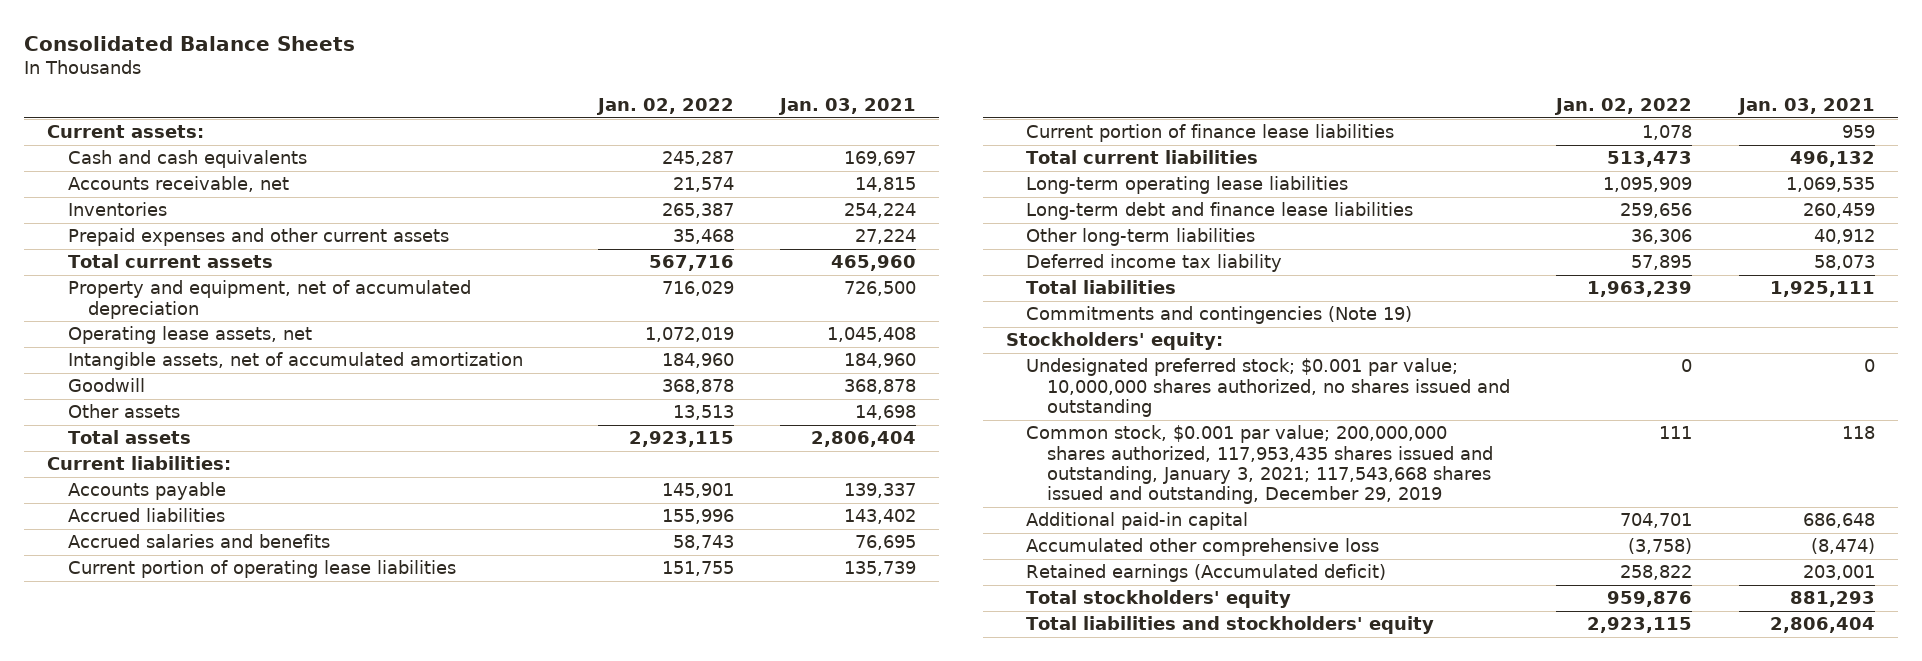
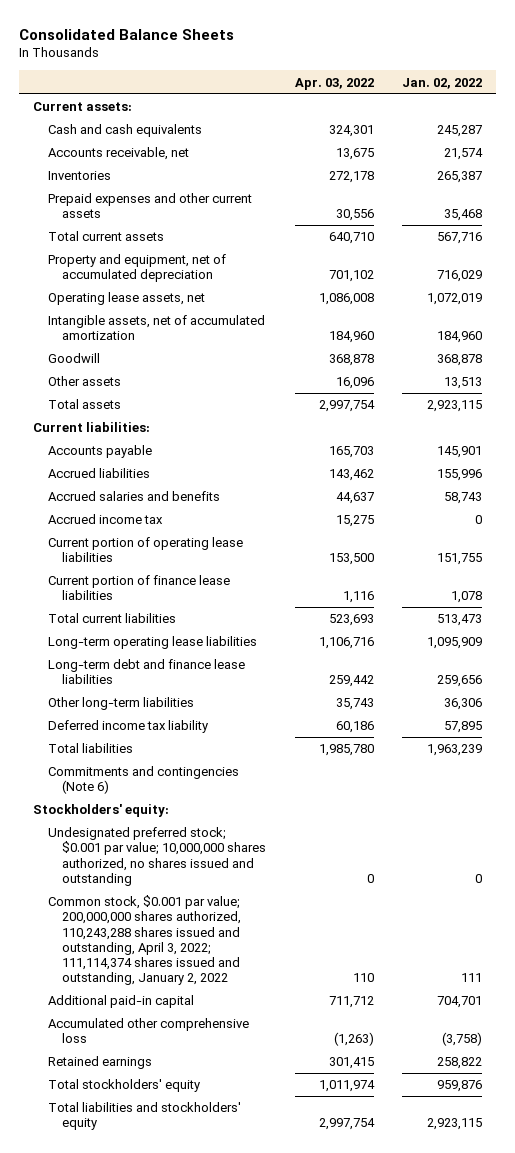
- | Jan. 02, 2022 | Jan. 03, 2021
+ | Apr. 03, 2022 | Jan. 02, 2022
+ Accrued income tax | 15,275 | 0
- Commitments and contingencies (Note 19)
+ Commitments and contingencies (Note 6)
- Common stock, $0.001 par value; 200,000,000 shares authorized, 117,953,435 shares issued and outstanding, January 3, 2021; 117,543,668 shares issued and outstanding, December 29, 2019 | 111 | 118
+ Common stock, $0.001 par value; 200,000,000 shares authorized, 110,243,288 shares issued and outstanding, April 3, 2022; 111,114,374 shares issued and outstanding, January 2, 2022 | 110 | 111
- Retained earnings (Accumulated deficit) | 258,822 | 203,001
+ Retained earnings | 301,415 | 258,822

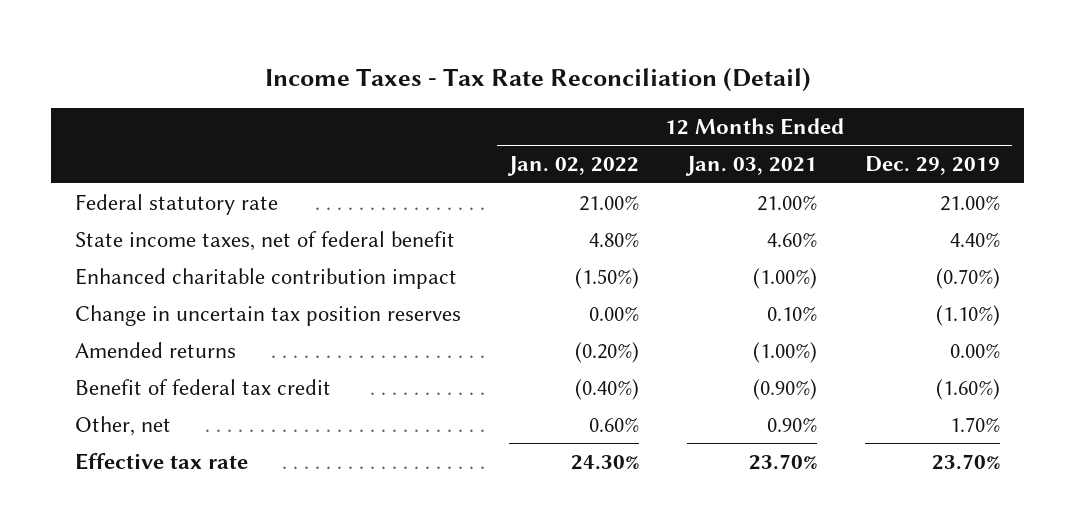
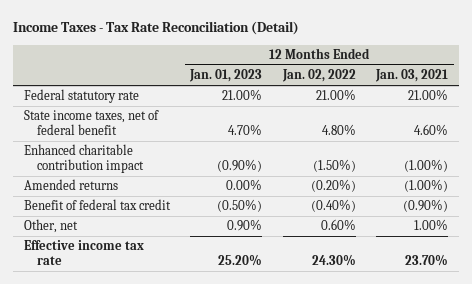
- | 12 Months Ended Jan. 02, 2022 | 12 Months Ended Jan. 03, 2021 | 12 Months Ended Dec. 29, 2019
+ | 12 Months Ended Jan. 01, 2023 | 12 Months Ended Jan. 02, 2022 | 12 Months Ended Jan. 03, 2021
- Change in uncertain tax position reserves | 0.00% | 0.10% | (1.10%)
- Other, net | 0.60% | 0.90% | 1.70%
- Effective tax rate | 24.30% | 23.70% | 23.70%
+ Other, net | 0.90% | 0.60% | 1.00%
+ Effective income tax rate | 25.20% | 24.30% | 23.70%

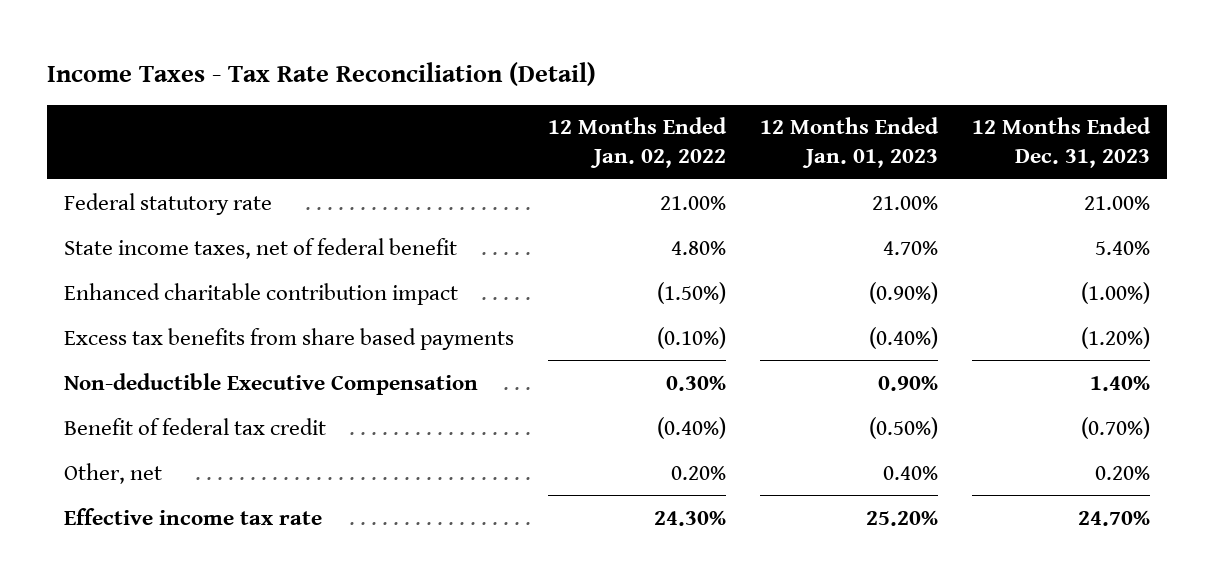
- | 12 Months Ended Jan. 01, 2023 | 12 Months Ended Jan. 02, 2022 | 12 Months Ended Jan. 03, 2021
+ | 12 Months Ended Jan. 02, 2022 | 12 Months Ended Jan. 01, 2023 | 12 Months Ended Dec. 31, 2023
- Amended returns | 0.00% | (0.20%) | (1.00%)
+ Excess tax benefits from share based payments | (0.10%) | (0.40%) | (1.20%)
+ Non-deductible Executive Compensation | 0.30% | 0.90% | 1.40%
- Other, net | 0.90% | 0.60% | 1.00%
+ Other, net | 0.20% | 0.40% | 0.20%

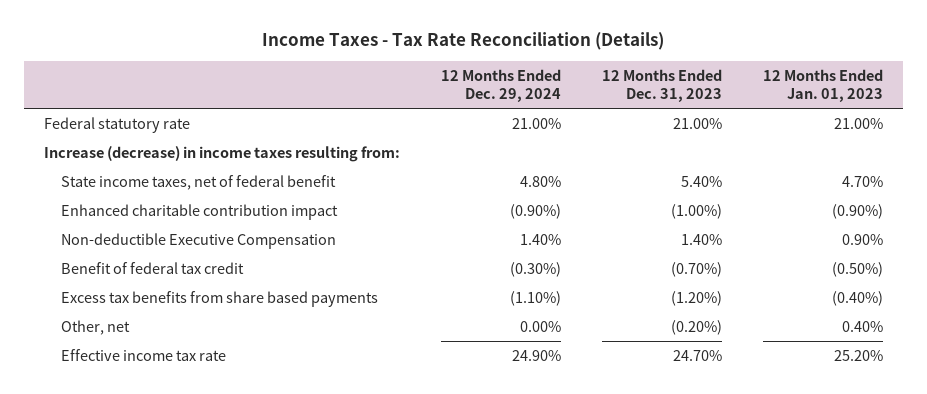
- Income Taxes - Tax Rate Reconciliation (Detail)
+ Income Taxes - Tax Rate Reconciliation (Details)
- | 12 Months Ended Jan. 02, 2022 | 12 Months Ended Jan. 01, 2023 | 12 Months Ended Dec. 31, 2023
+ | 12 Months Ended Dec. 29, 2024 | 12 Months Ended Dec. 31, 2023 | 12 Months Ended Jan. 01, 2023
+ Increase (decrease) in income taxes resulting from:
- Other, net | 0.20% | 0.40% | 0.20%
moved down: Excess tax benefits from share based payments | (1.10%) | (1.20%) | (0.40%)
+ Other, net | 0.00% | (0.20%) | 0.40%

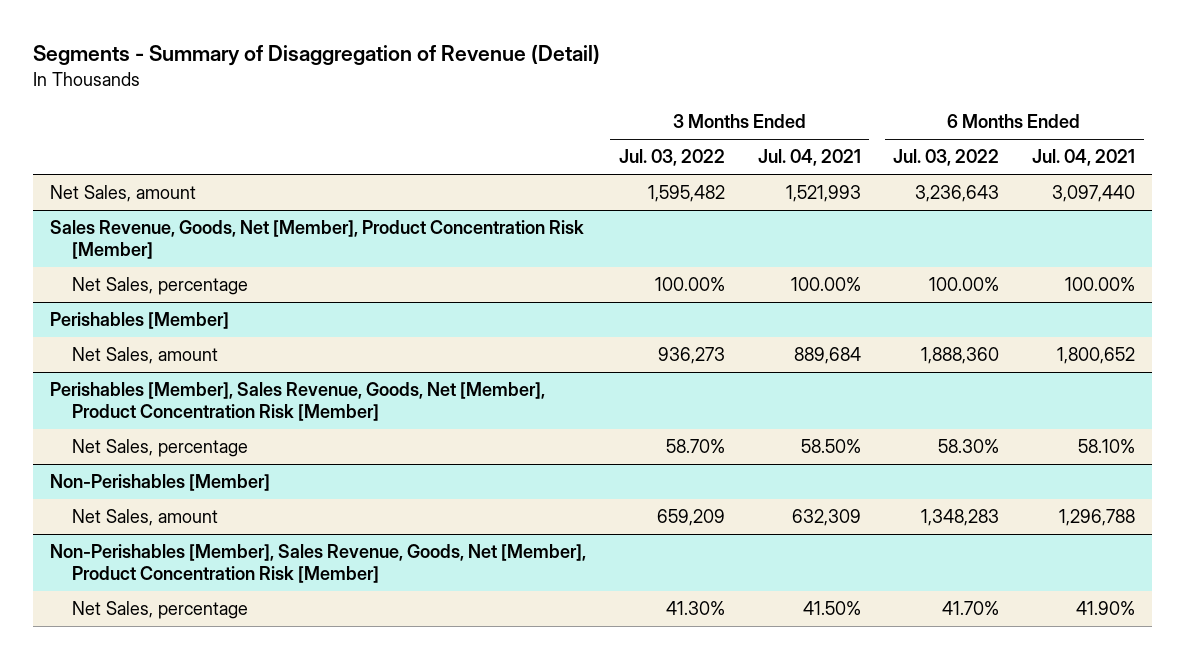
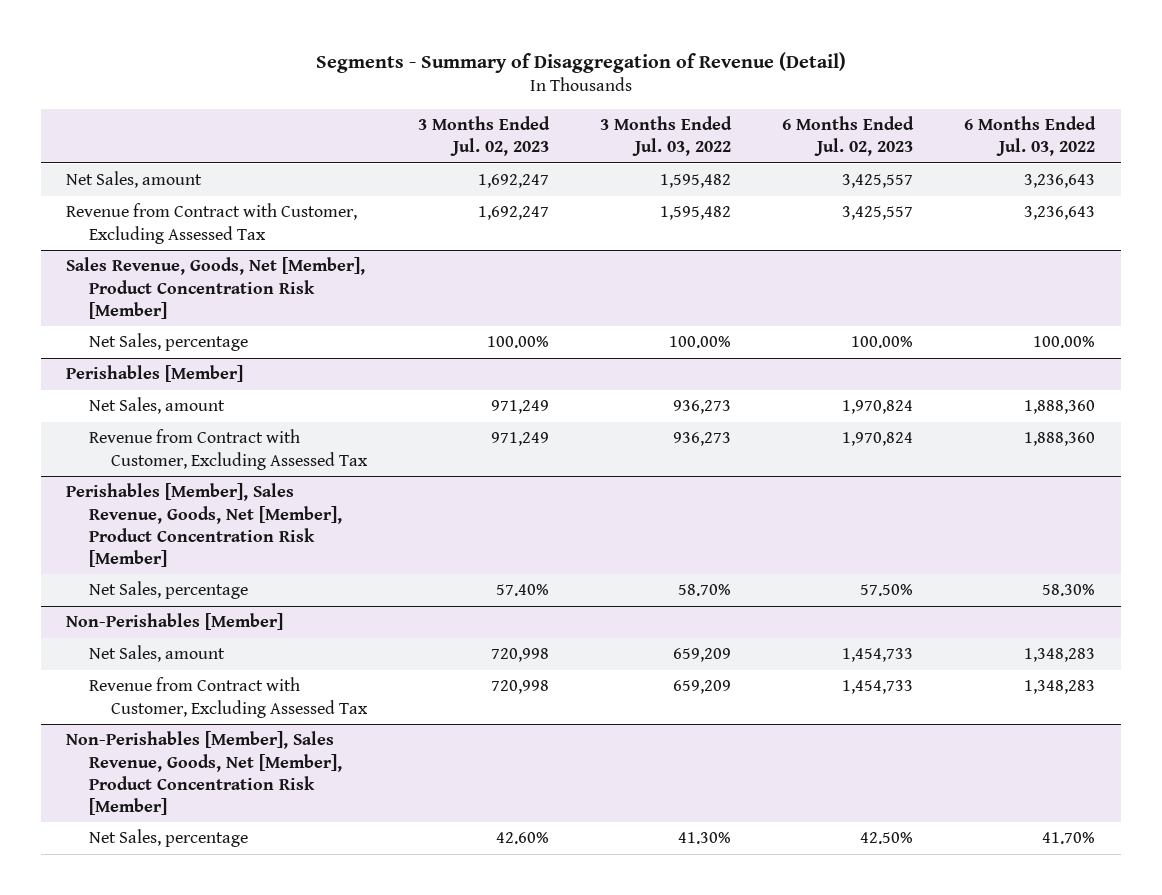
- | 3 Months Ended Jul. 03, 2022 | 3 Months Ended Jul. 04, 2021 | 6 Months Ended Jul. 03, 2022 | 6 Months Ended Jul. 04, 2021
+ | 3 Months Ended Jul. 02, 2023 | 3 Months Ended Jul. 03, 2022 | 6 Months Ended Jul. 02, 2023 | 6 Months Ended Jul. 03, 2022
+ Revenue from Contract with Customer, Excluding Assessed Tax | 1,692,247 | 1,595,482 | 3,425,557 | 3,236,643
@ Perishables [Member]
+ Revenue from Contract with Customer, Excluding Assessed Tax | 971,249 | 936,273 | 1,970,824 | 1,888,360
@ Non-Perishables [Member]
+ Revenue from Contract with Customer, Excluding Assessed Tax | 720,998 | 659,209 | 1,454,733 | 1,348,283

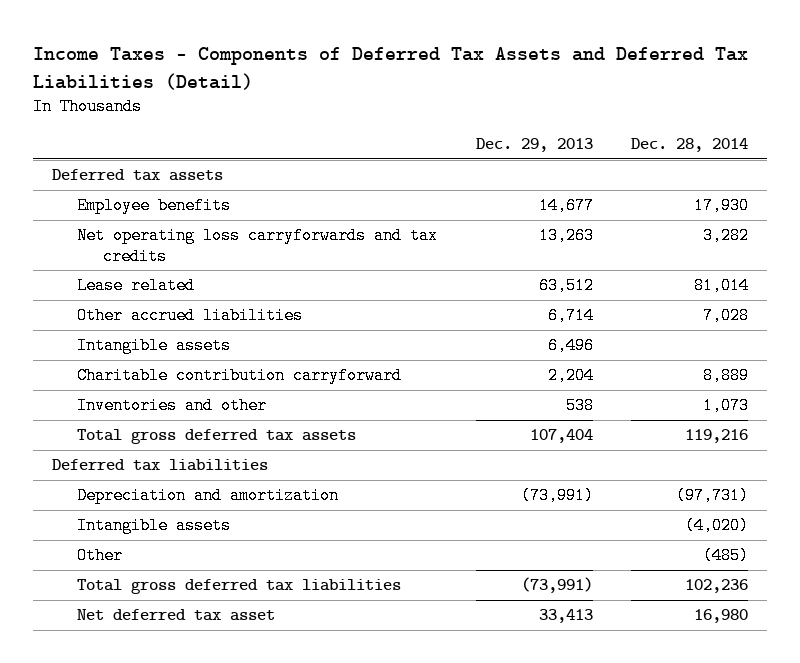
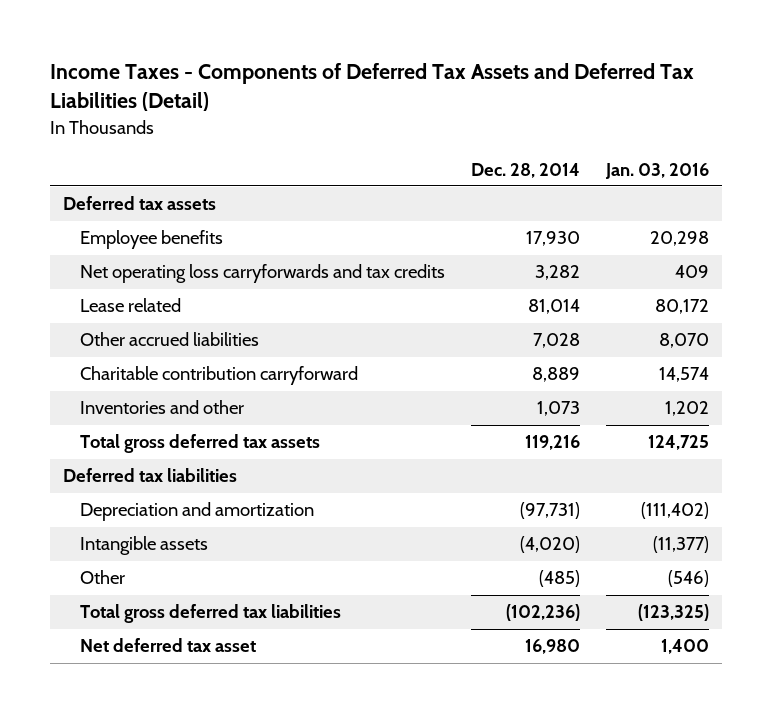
- | Dec. 29, 2013 | Dec. 28, 2014
+ | Dec. 28, 2014 | Jan. 03, 2016
- Intangible assets | 6,496 |
- Total gross deferred tax liabilities | (73,991) | 102,236
+ Total gross deferred tax liabilities | (102,236) | (123,325)

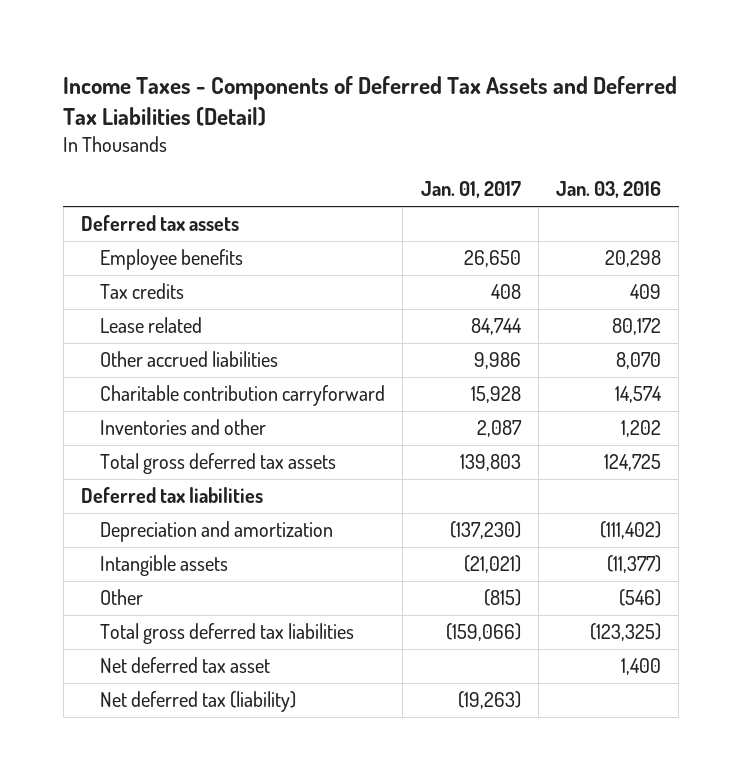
- | Dec. 28, 2014 | Jan. 03, 2016
+ | Jan. 01, 2017 | Jan. 03, 2016
- Net operating loss carryforwards and tax credits | 3,282 | 409
+ Tax credits | 408 | 409
+ Net deferred tax (liability) | (19,263) |

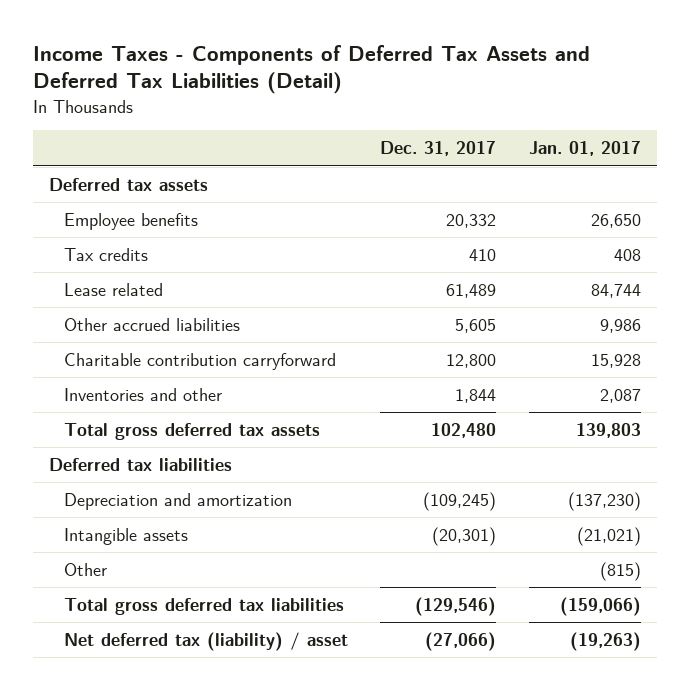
- | Jan. 01, 2017 | Jan. 03, 2016
+ | Dec. 31, 2017 | Jan. 01, 2017
- Net deferred tax asset | | 1,400
- Net deferred tax (liability) | (19,263) |
+ Net deferred tax (liability) / asset | (27,066) | (19,263)

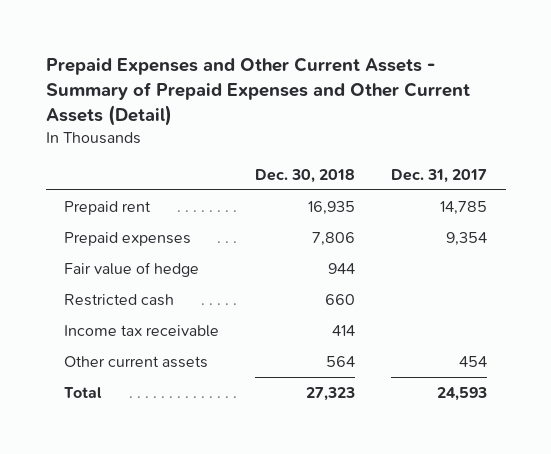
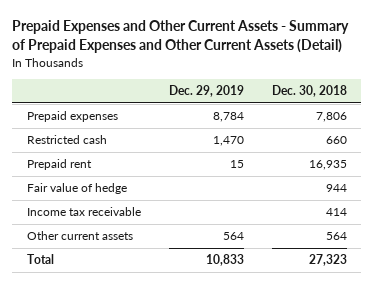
- | Dec. 30, 2018 | Dec. 31, 2017
+ | Dec. 29, 2019 | Dec. 30, 2018
moved down: Prepaid rent | 15 | 16,935
moved down: Fair value of hedge | | 944

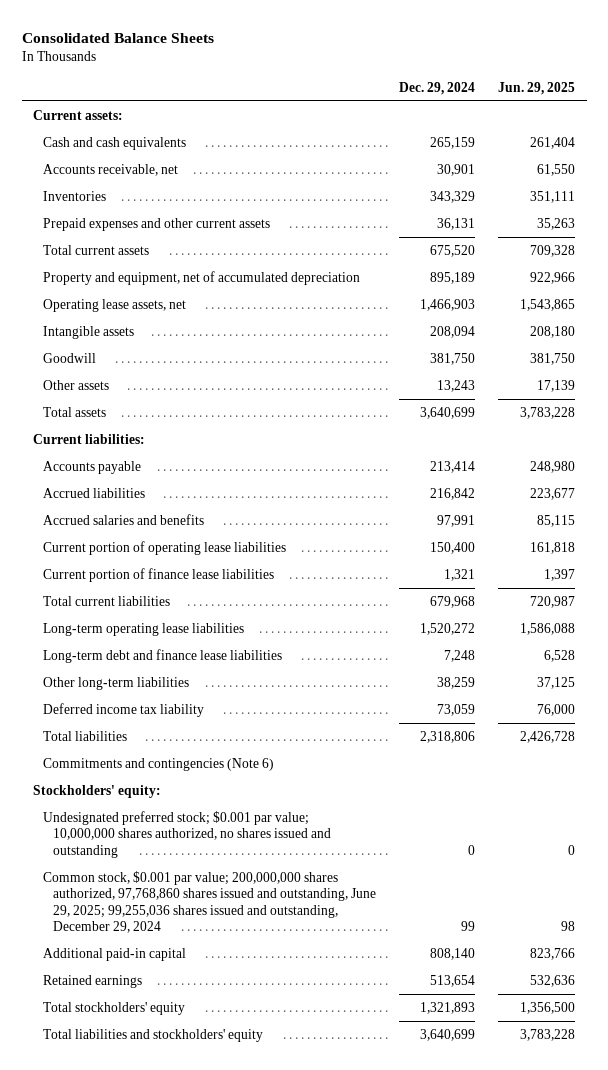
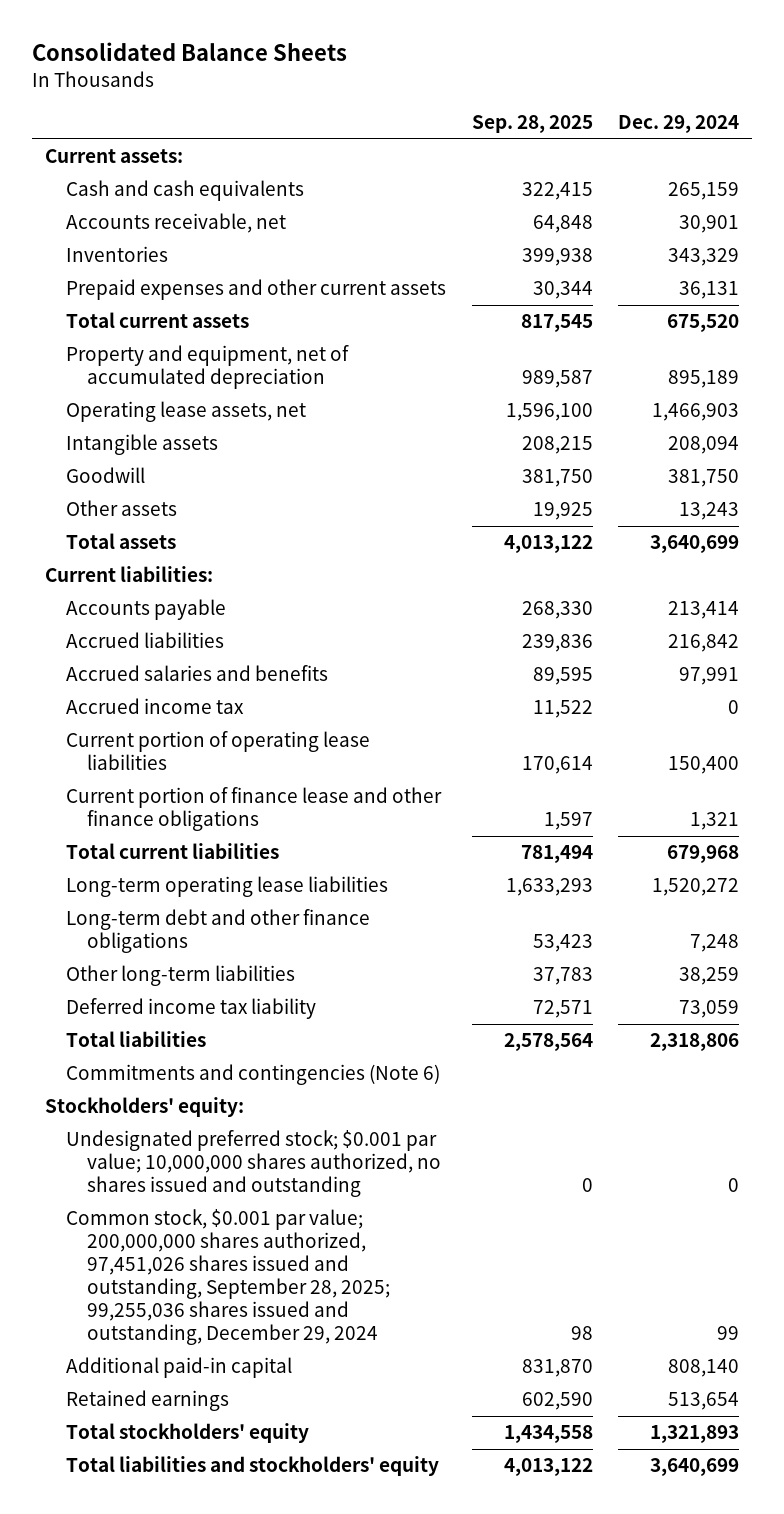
- | Dec. 29, 2024 | Jun. 29, 2025
+ | Sep. 28, 2025 | Dec. 29, 2024
+ Accrued income tax | 11,522 | 0
- Current portion of finance lease liabilities | 1,321 | 1,397
+ Current portion of finance lease and other finance obligations | 1,597 | 1,321
- Long-term debt and finance lease liabilities | 7,248 | 6,528
+ Long-term debt and other finance obligations | 53,423 | 7,248
- Common stock, $0.001 par value; 200,000,000 shares authorized, 97,768,860 shares issued and outstanding, June 29, 2025; 99,255,036 shares issued and outstanding, December 29, 2024 | 99 | 98
+ Common stock, $0.001 par value; 200,000,000 shares authorized, 97,451,026 shares issued and outstanding, September 28, 2025; 99,255,036 shares issued and outstanding, December 29, 2024 | 98 | 99

